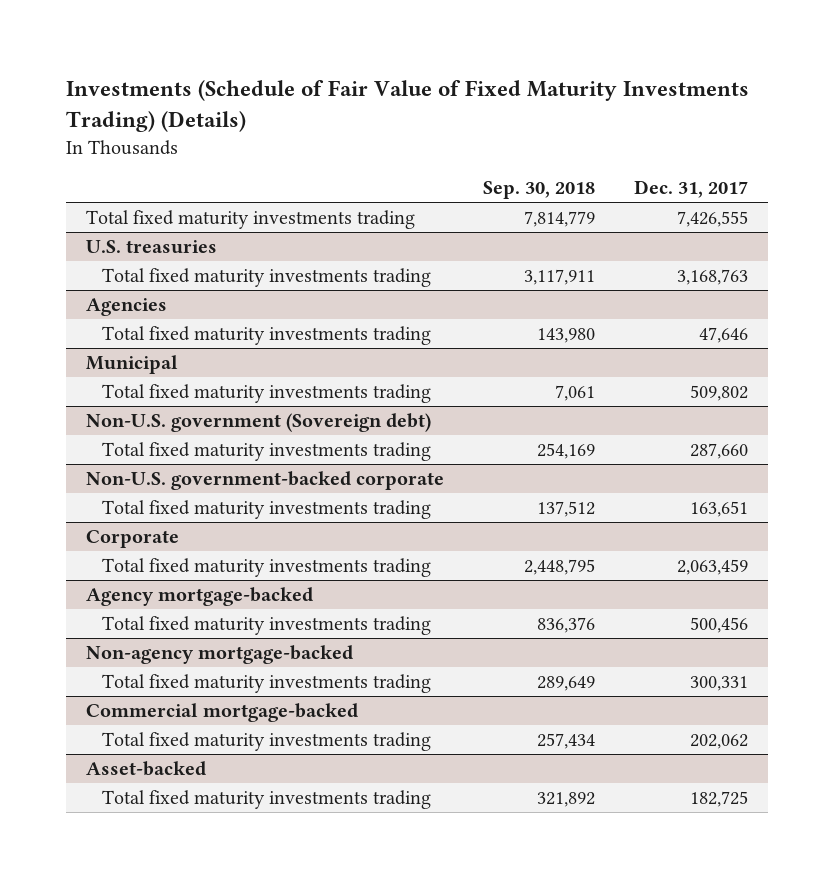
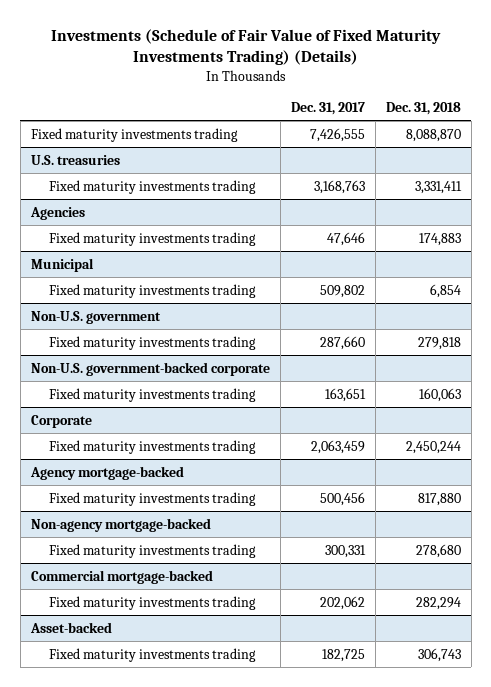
- | Sep. 30, 2018 | Dec. 31, 2017
+ | Dec. 31, 2017 | Dec. 31, 2018
- Total fixed maturity investments trading | 7,814,779 | 7,426,555
+ Fixed maturity investments trading | 7,426,555 | 8,088,870
@ U.S. treasuries
- Total fixed maturity investments trading | 3,117,911 | 3,168,763
+ Fixed maturity investments trading | 3,168,763 | 3,331,411
@ Agencies
- Total fixed maturity investments trading | 143,980 | 47,646
+ Fixed maturity investments trading | 47,646 | 174,883
@ Municipal
- Total fixed maturity investments trading | 7,061 | 509,802
- Non-U.S. government (Sovereign debt)
- Total fixed maturity investments trading | 254,169 | 287,660
@ Municipal
+ Fixed maturity investments trading | 509,802 | 6,854
+ Non-U.S. government
+ Fixed maturity investments trading | 287,660 | 279,818
@ Non-U.S. government-backed corporate
- Total fixed maturity investments trading | 137,512 | 163,651
+ Fixed maturity investments trading | 163,651 | 160,063
@ Corporate
- Total fixed maturity investments trading | 2,448,795 | 2,063,459
+ Fixed maturity investments trading | 2,063,459 | 2,450,244
@ Agency mortgage-backed
- Total fixed maturity investments trading | 836,376 | 500,456
+ Fixed maturity investments trading | 500,456 | 817,880
@ Non-agency mortgage-backed
- Total fixed maturity investments trading | 289,649 | 300,331
+ Fixed maturity investments trading | 300,331 | 278,680
@ Commercial mortgage-backed
- Total fixed maturity investments trading | 257,434 | 202,062
+ Fixed maturity investments trading | 202,062 | 282,294
@ Asset-backed
- Total fixed maturity investments trading | 321,892 | 182,725
+ Fixed maturity investments trading | 182,725 | 306,743

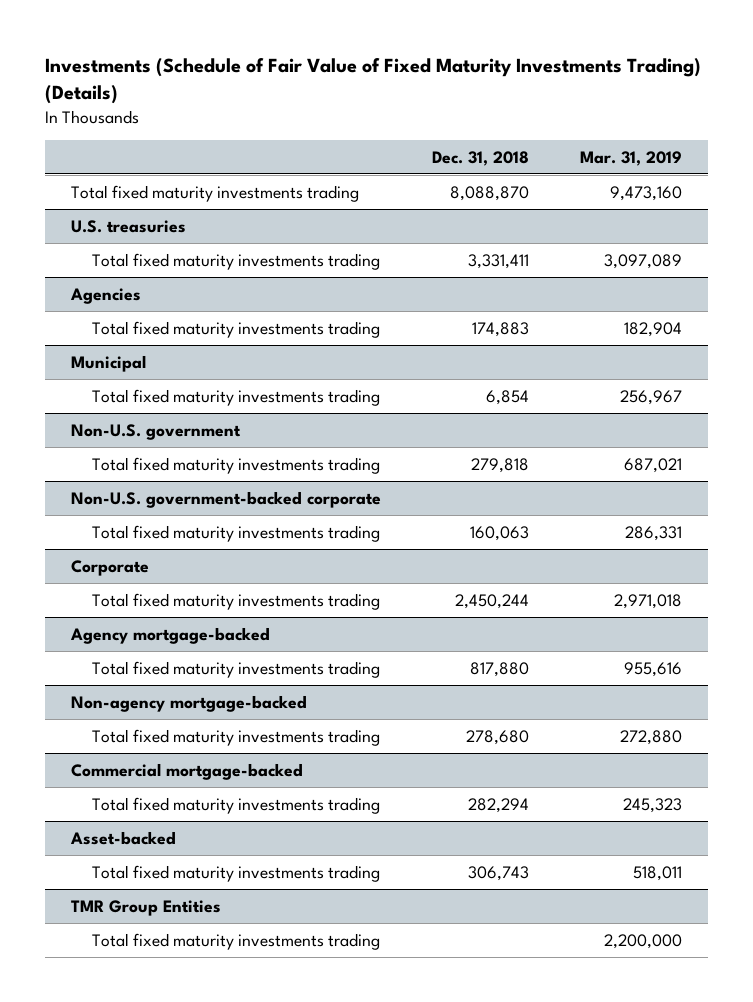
- | Dec. 31, 2017 | Dec. 31, 2018
+ | Dec. 31, 2018 | Mar. 31, 2019
- Fixed maturity investments trading | 7,426,555 | 8,088,870
+ Total fixed maturity investments trading | 8,088,870 | 9,473,160
@ U.S. treasuries
- Fixed maturity investments trading | 3,168,763 | 3,331,411
+ Total fixed maturity investments trading | 3,331,411 | 3,097,089
@ Agencies
- Fixed maturity investments trading | 47,646 | 174,883
+ Total fixed maturity investments trading | 174,883 | 182,904
@ Municipal
- Fixed maturity investments trading | 509,802 | 6,854
+ Total fixed maturity investments trading | 6,854 | 256,967
@ Non-U.S. government
- Fixed maturity investments trading | 287,660 | 279,818
+ Total fixed maturity investments trading | 279,818 | 687,021
@ Non-U.S. government-backed corporate
- Fixed maturity investments trading | 163,651 | 160,063
+ Total fixed maturity investments trading | 160,063 | 286,331
@ Corporate
- Fixed maturity investments trading | 2,063,459 | 2,450,244
+ Total fixed maturity investments trading | 2,450,244 | 2,971,018
@ Agency mortgage-backed
- Fixed maturity investments trading | 500,456 | 817,880
+ Total fixed maturity investments trading | 817,880 | 955,616
@ Non-agency mortgage-backed
- Fixed maturity investments trading | 300,331 | 278,680
+ Total fixed maturity investments trading | 278,680 | 272,880
@ Commercial mortgage-backed
- Fixed maturity investments trading | 202,062 | 282,294
+ Total fixed maturity investments trading | 282,294 | 245,323
@ Asset-backed
- Fixed maturity investments trading | 182,725 | 306,743
+ Total fixed maturity investments trading | 306,743 | 518,011
+ TMR Group Entities
+ Total fixed maturity investments trading | | 2,200,000

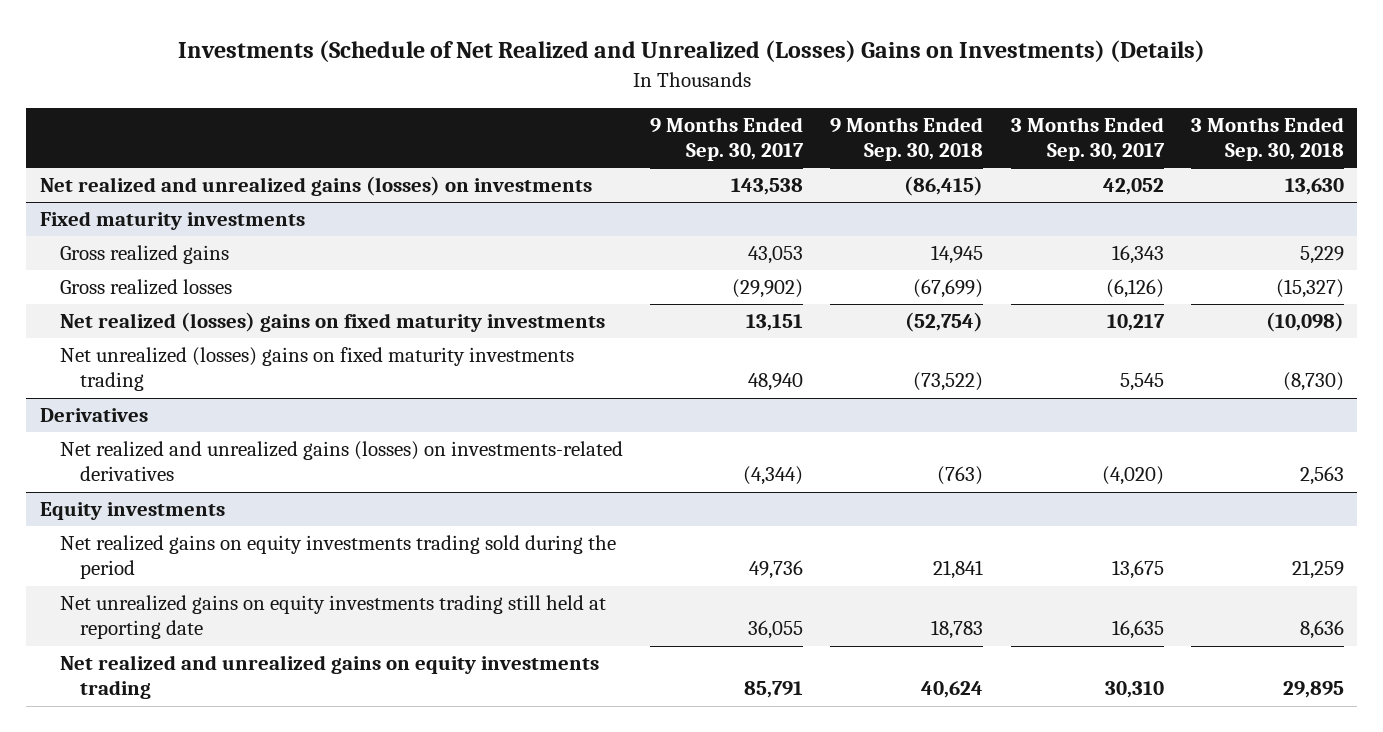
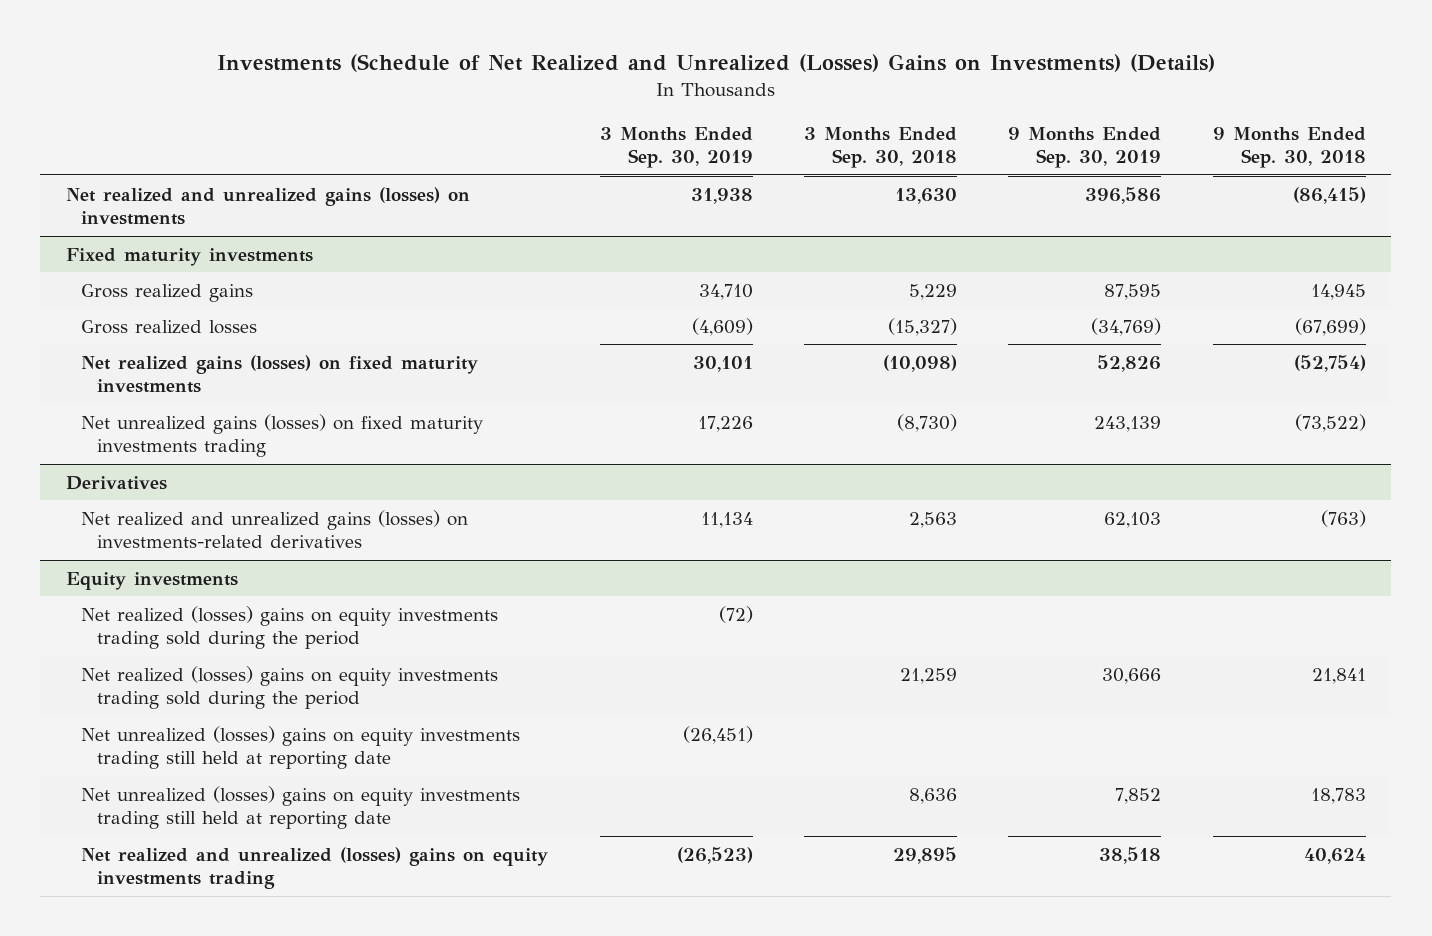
- | 9 Months Ended Sep. 30, 2017 | 9 Months Ended Sep. 30, 2018 | 3 Months Ended Sep. 30, 2017 | 3 Months Ended Sep. 30, 2018
+ | 3 Months Ended Sep. 30, 2019 | 3 Months Ended Sep. 30, 2018 | 9 Months Ended Sep. 30, 2019 | 9 Months Ended Sep. 30, 2018
@ Fixed maturity investments
- Net realized (losses) gains on fixed maturity investments | 13,151 | (52,754) | 10,217 | (10,098)
- Net unrealized (losses) gains on fixed maturity investments trading | 48,940 | (73,522) | 5,545 | (8,730)
+ Net realized gains (losses) on fixed maturity investments | 30,101 | (10,098) | 52,826 | (52,754)
+ Net unrealized gains (losses) on fixed maturity investments trading | 17,226 | (8,730) | 243,139 | (73,522)
@ Equity investments
- Net realized gains on equity investments trading sold during the period | 49,736 | 21,841 | 13,675 | 21,259
- Net unrealized gains on equity investments trading still held at reporting date | 36,055 | 18,783 | 16,635 | 8,636
- Net realized and unrealized gains on equity investments trading | 85,791 | 40,624 | 30,310 | 29,895
+ Net realized (losses) gains on equity investments trading sold during the period | (72) | | |
+ Net realized (losses) gains on equity investments trading sold during the period | | 21,259 | 30,666 | 21,841
+ Net unrealized (losses) gains on equity investments trading still held at reporting date | (26,451) | | |
+ Net unrealized (losses) gains on equity investments trading still held at reporting date | | 8,636 | 7,852 | 18,783
+ Net realized and unrealized (losses) gains on equity investments trading | (26,523) | 29,895 | 38,518 | 40,624

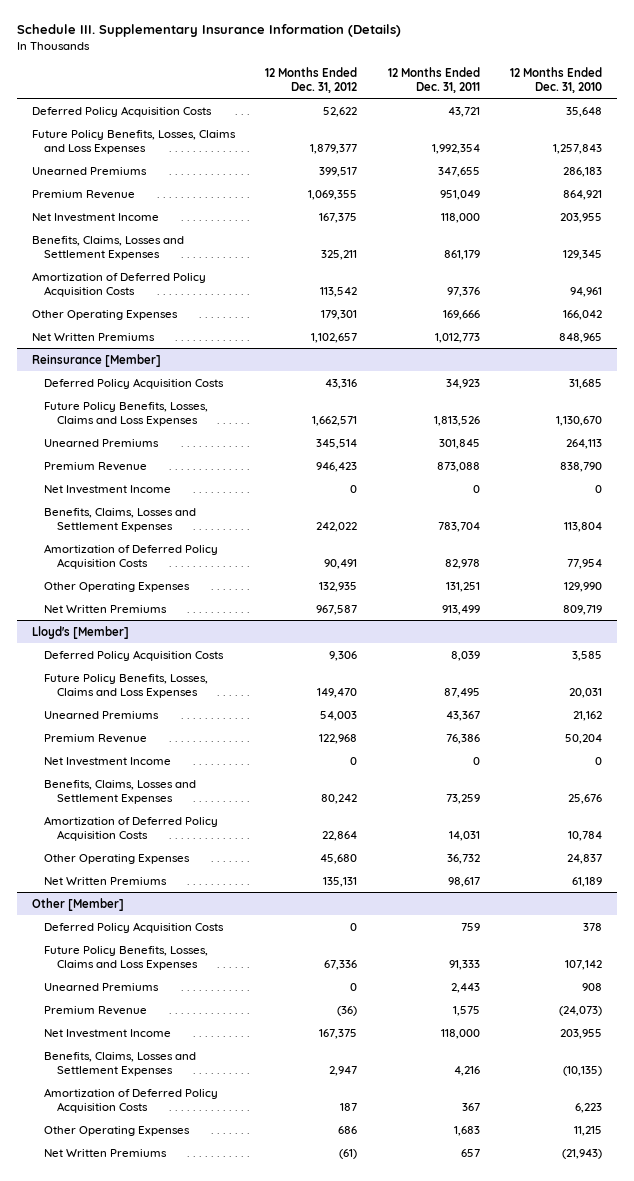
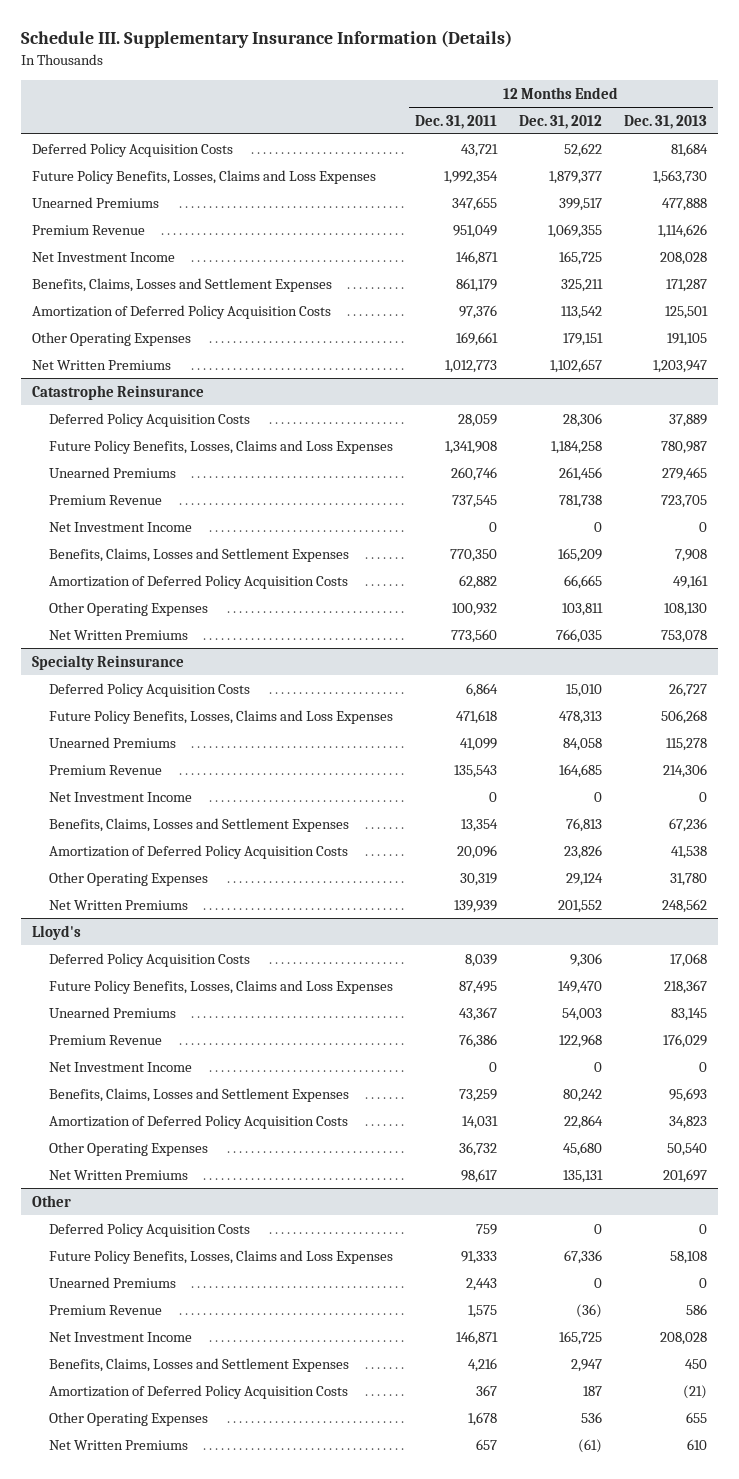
- | 12 Months Ended Dec. 31, 2012 | 12 Months Ended Dec. 31, 2011 | 12 Months Ended Dec. 31, 2010
+ | 12 Months Ended Dec. 31, 2011 | 12 Months Ended Dec. 31, 2012 | 12 Months Ended Dec. 31, 2013
- Net Investment Income | 167,375 | 118,000 | 203,955
+ Net Investment Income | 146,871 | 165,725 | 208,028
- Other Operating Expenses | 179,301 | 169,666 | 166,042
+ Other Operating Expenses | 169,661 | 179,151 | 191,105
- Reinsurance [Member]
- Deferred Policy Acquisition Costs | 43,316 | 34,923 | 31,685
- Future Policy Benefits, Losses, Claims and Loss Expenses | 1,662,571 | 1,813,526 | 1,130,670
- Unearned Premiums | 345,514 | 301,845 | 264,113
- Premium Revenue | 946,423 | 873,088 | 838,790
+ Catastrophe Reinsurance
+ Deferred Policy Acquisition Costs | 28,059 | 28,306 | 37,889
+ Future Policy Benefits, Losses, Claims and Loss Expenses | 1,341,908 | 1,184,258 | 780,987
+ Unearned Premiums | 260,746 | 261,456 | 279,465
+ Premium Revenue | 737,545 | 781,738 | 723,705
- Benefits, Claims, Losses and Settlement Expenses | 242,022 | 783,704 | 113,804
- Amortization of Deferred Policy Acquisition Costs | 90,491 | 82,978 | 77,954
- Other Operating Expenses | 132,935 | 131,251 | 129,990
- Net Written Premiums | 967,587 | 913,499 | 809,719
- Lloyd's [Member]
+ Benefits, Claims, Losses and Settlement Expenses | 770,350 | 165,209 | 7,908
+ Amortization of Deferred Policy Acquisition Costs | 62,882 | 66,665 | 49,161
+ Other Operating Expenses | 100,932 | 103,811 | 108,130
+ Net Written Premiums | 773,560 | 766,035 | 753,078
+ Specialty Reinsurance
+ Deferred Policy Acquisition Costs | 6,864 | 15,010 | 26,727
+ Future Policy Benefits, Losses, Claims and Loss Expenses | 471,618 | 478,313 | 506,268
+ Unearned Premiums | 41,099 | 84,058 | 115,278
+ Premium Revenue | 135,543 | 164,685 | 214,306
+ Net Investment Income | 0 | 0 | 0
+ Benefits, Claims, Losses and Settlement Expenses | 13,354 | 76,813 | 67,236
+ Amortization of Deferred Policy Acquisition Costs | 20,096 | 23,826 | 41,538
+ Other Operating Expenses | 30,319 | 29,124 | 31,780
+ Net Written Premiums | 139,939 | 201,552 | 248,562
+ Lloyd's
- Other [Member]
+ Other
- Net Investment Income | 167,375 | 118,000 | 203,955
+ Net Investment Income | 146,871 | 165,725 | 208,028
- Other Operating Expenses | 686 | 1,683 | 11,215
+ Other Operating Expenses | 1,678 | 536 | 655

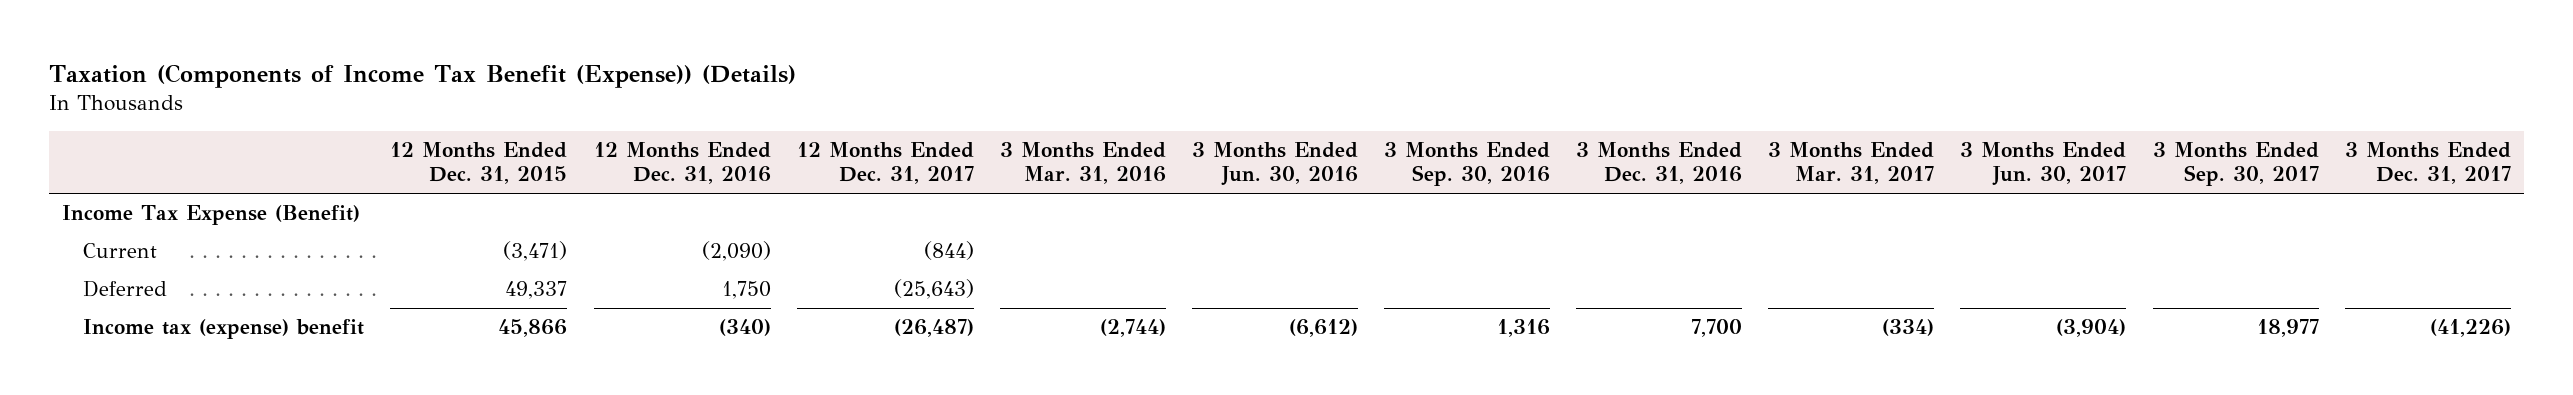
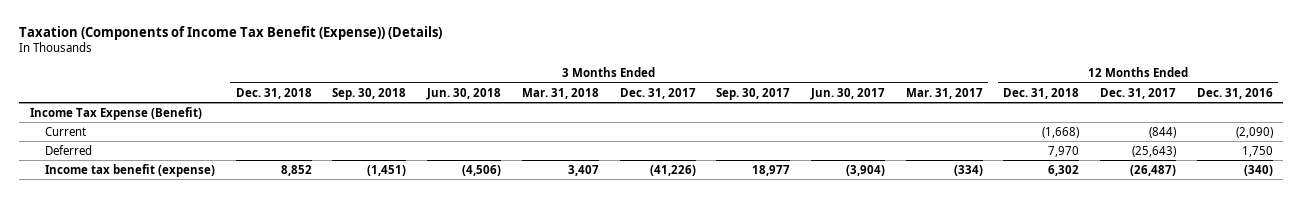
- | 12 Months Ended Dec. 31, 2015 | 12 Months Ended Dec. 31, 2016 | 12 Months Ended Dec. 31, 2017 | 3 Months Ended Mar. 31, 2016 | 3 Months Ended Jun. 30, 2016 | 3 Months Ended Sep. 30, 2016 | 3 Months Ended Dec. 31, 2016 | 3 Months Ended Mar. 31, 2017 | 3 Months Ended Jun. 30, 2017 | 3 Months Ended Sep. 30, 2017 | 3 Months Ended Dec. 31, 2017
+ | 3 Months Ended Dec. 31, 2018 | 3 Months Ended Sep. 30, 2018 | 3 Months Ended Jun. 30, 2018 | 3 Months Ended Mar. 31, 2018 | 3 Months Ended Dec. 31, 2017 | 3 Months Ended Sep. 30, 2017 | 3 Months Ended Jun. 30, 2017 | 3 Months Ended Mar. 31, 2017 | 12 Months Ended Dec. 31, 2018 | 12 Months Ended Dec. 31, 2017 | 12 Months Ended Dec. 31, 2016
- Income tax (expense) benefit | 45,866 | (340) | (26,487) | (2,744) | (6,612) | 1,316 | 7,700 | (334) | (3,904) | 18,977 | (41,226)
+ Income tax benefit (expense) | 8,852 | (1,451) | (4,506) | 3,407 | (41,226) | 18,977 | (3,904) | (334) | 6,302 | (26,487) | (340)

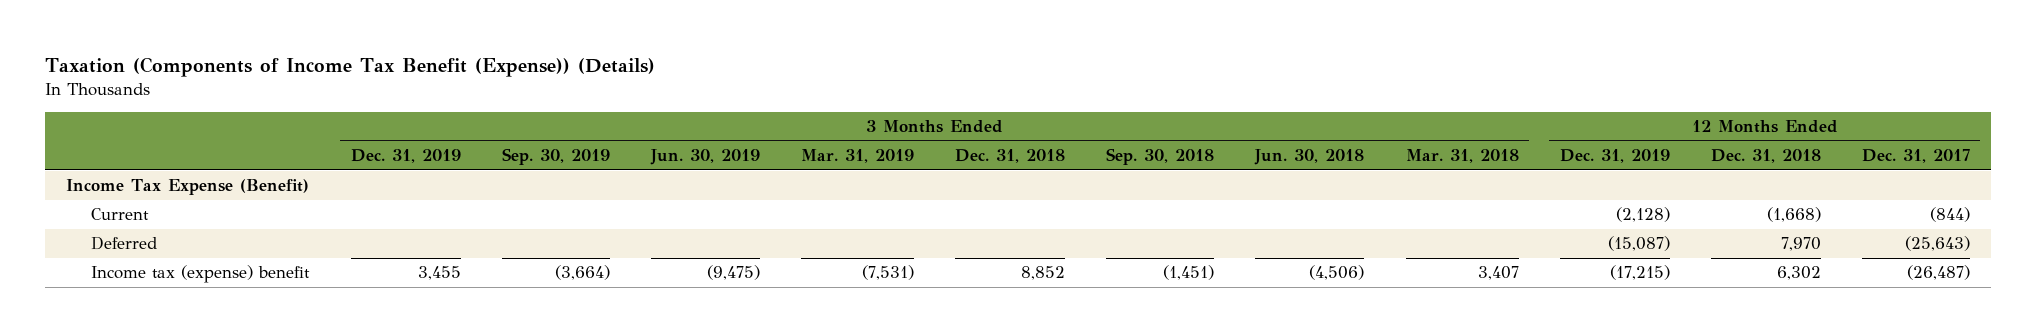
- | 3 Months Ended Dec. 31, 2018 | 3 Months Ended Sep. 30, 2018 | 3 Months Ended Jun. 30, 2018 | 3 Months Ended Mar. 31, 2018 | 3 Months Ended Dec. 31, 2017 | 3 Months Ended Sep. 30, 2017 | 3 Months Ended Jun. 30, 2017 | 3 Months Ended Mar. 31, 2017 | 12 Months Ended Dec. 31, 2018 | 12 Months Ended Dec. 31, 2017 | 12 Months Ended Dec. 31, 2016
+ | 3 Months Ended Dec. 31, 2019 | 3 Months Ended Sep. 30, 2019 | 3 Months Ended Jun. 30, 2019 | 3 Months Ended Mar. 31, 2019 | 3 Months Ended Dec. 31, 2018 | 3 Months Ended Sep. 30, 2018 | 3 Months Ended Jun. 30, 2018 | 3 Months Ended Mar. 31, 2018 | 12 Months Ended Dec. 31, 2019 | 12 Months Ended Dec. 31, 2018 | 12 Months Ended Dec. 31, 2017
- Income tax benefit (expense) | 8,852 | (1,451) | (4,506) | 3,407 | (41,226) | 18,977 | (3,904) | (334) | 6,302 | (26,487) | (340)
+ Income tax (expense) benefit | 3,455 | (3,664) | (9,475) | (7,531) | 8,852 | (1,451) | (4,506) | 3,407 | (17,215) | 6,302 | (26,487)

